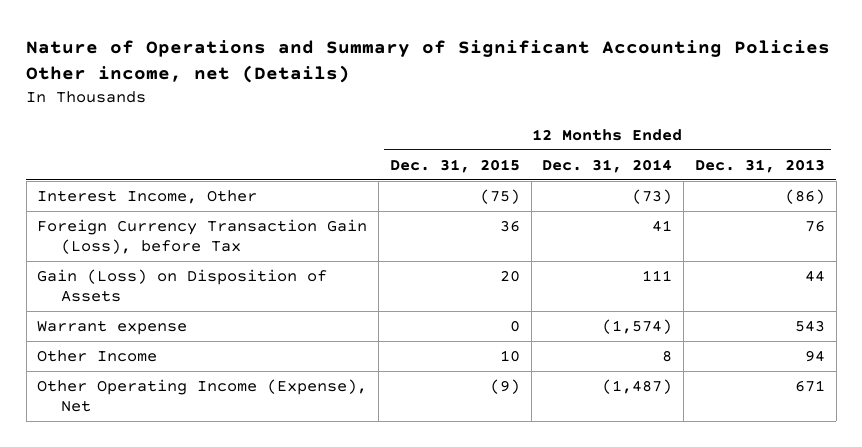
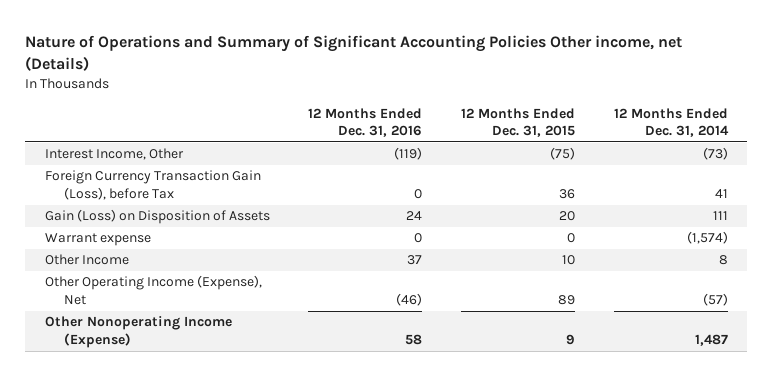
- | 12 Months Ended Dec. 31, 2015 | 12 Months Ended Dec. 31, 2014 | 12 Months Ended Dec. 31, 2013
+ | 12 Months Ended Dec. 31, 2016 | 12 Months Ended Dec. 31, 2015 | 12 Months Ended Dec. 31, 2014
- Other Operating Income (Expense), Net | (9) | (1,487) | 671
+ Other Operating Income (Expense), Net | (46) | 89 | (57)
+ Other Nonoperating Income (Expense) | 58 | 9 | 1,487

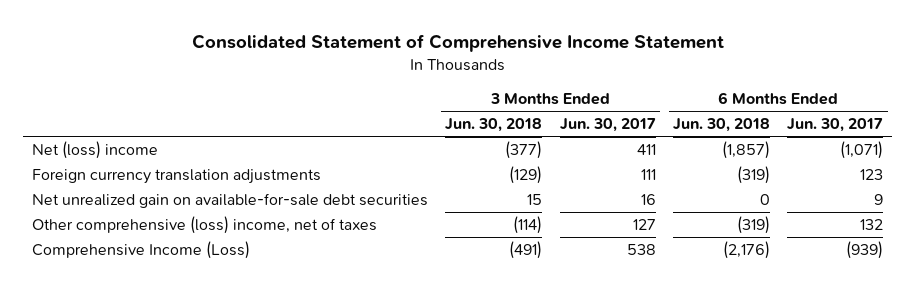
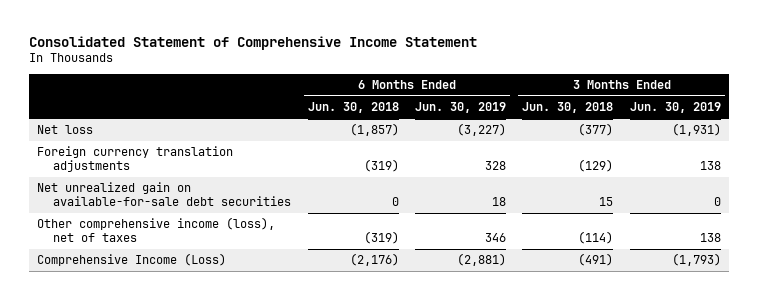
- | 3 Months Ended Jun. 30, 2018 | 3 Months Ended Jun. 30, 2017 | 6 Months Ended Jun. 30, 2018 | 6 Months Ended Jun. 30, 2017
+ | 6 Months Ended Jun. 30, 2018 | 6 Months Ended Jun. 30, 2019 | 3 Months Ended Jun. 30, 2018 | 3 Months Ended Jun. 30, 2019
- Net (loss) income | (377) | 411 | (1,857) | (1,071)
+ Net loss | (1,857) | (3,227) | (377) | (1,931)
- Other comprehensive (loss) income, net of taxes | (114) | 127 | (319) | 132
+ Other comprehensive income (loss), net of taxes | (319) | 346 | (114) | 138

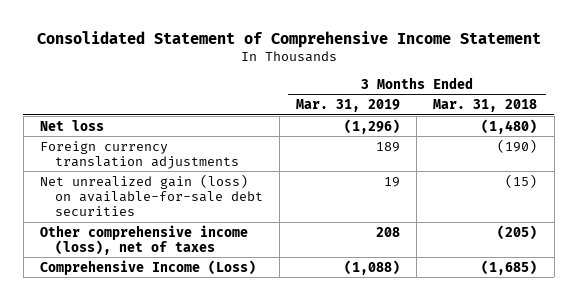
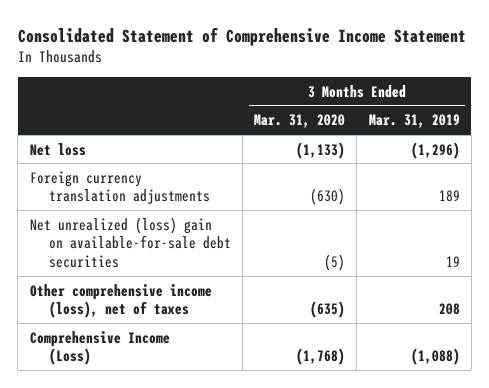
- | 3 Months Ended Mar. 31, 2019 | 3 Months Ended Mar. 31, 2018
+ | 3 Months Ended Mar. 31, 2020 | 3 Months Ended Mar. 31, 2019
- Net unrealized gain (loss) on available-for-sale debt securities | 19 | (15)
+ Net unrealized (loss) gain on available-for-sale debt securities | (5) | 19

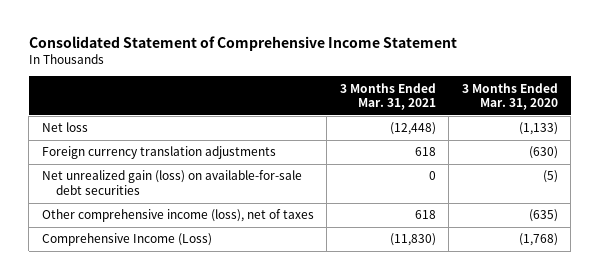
- | 3 Months Ended Mar. 31, 2020 | 3 Months Ended Mar. 31, 2019
+ | 3 Months Ended Mar. 31, 2021 | 3 Months Ended Mar. 31, 2020
- Net unrealized (loss) gain on available-for-sale debt securities | (5) | 19
+ Net unrealized gain (loss) on available-for-sale debt securities | 0 | (5)

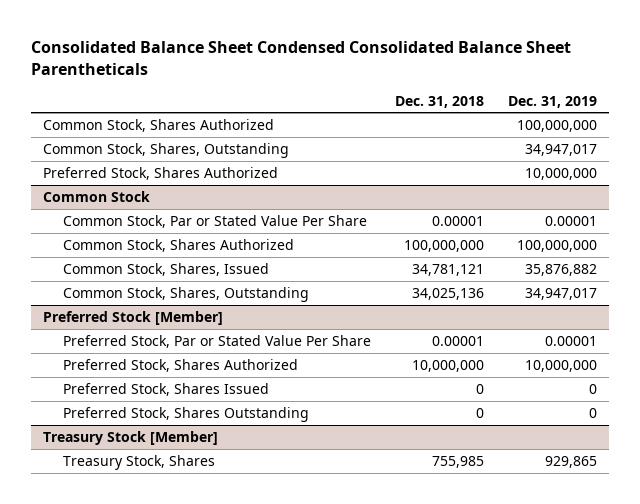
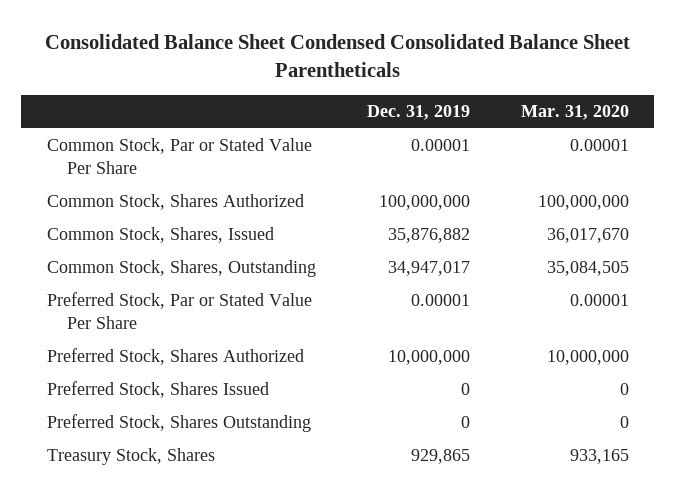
- | Dec. 31, 2018 | Dec. 31, 2019
+ | Dec. 31, 2019 | Mar. 31, 2020
- Common Stock, Shares Authorized | | 100,000,000
- Common Stock, Shares, Outstanding | | 34,947,017
- Preferred Stock, Shares Authorized | | 10,000,000
- Common Stock
- Preferred Stock [Member]
- Treasury Stock [Member]

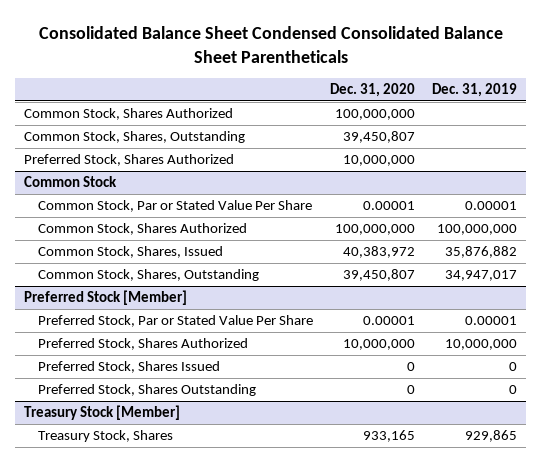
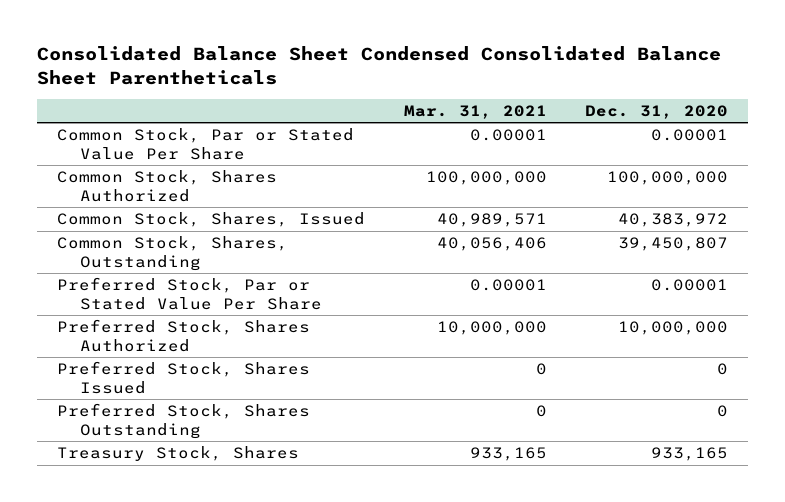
- | Dec. 31, 2020 | Dec. 31, 2019
+ | Mar. 31, 2021 | Dec. 31, 2020
- Common Stock, Shares Authorized | 100,000,000 |
- Common Stock, Shares, Outstanding | 39,450,807 |
- Preferred Stock, Shares Authorized | 10,000,000 |
- Common Stock
- Preferred Stock [Member]
- Treasury Stock [Member]

